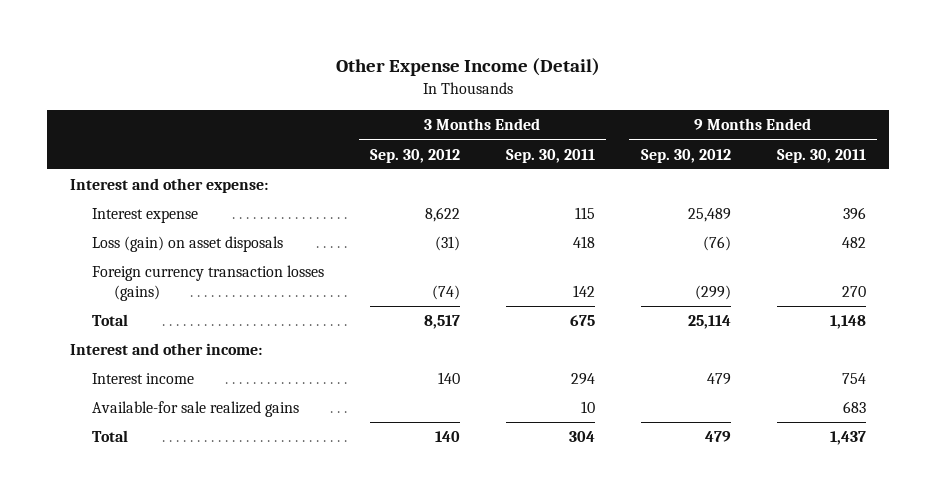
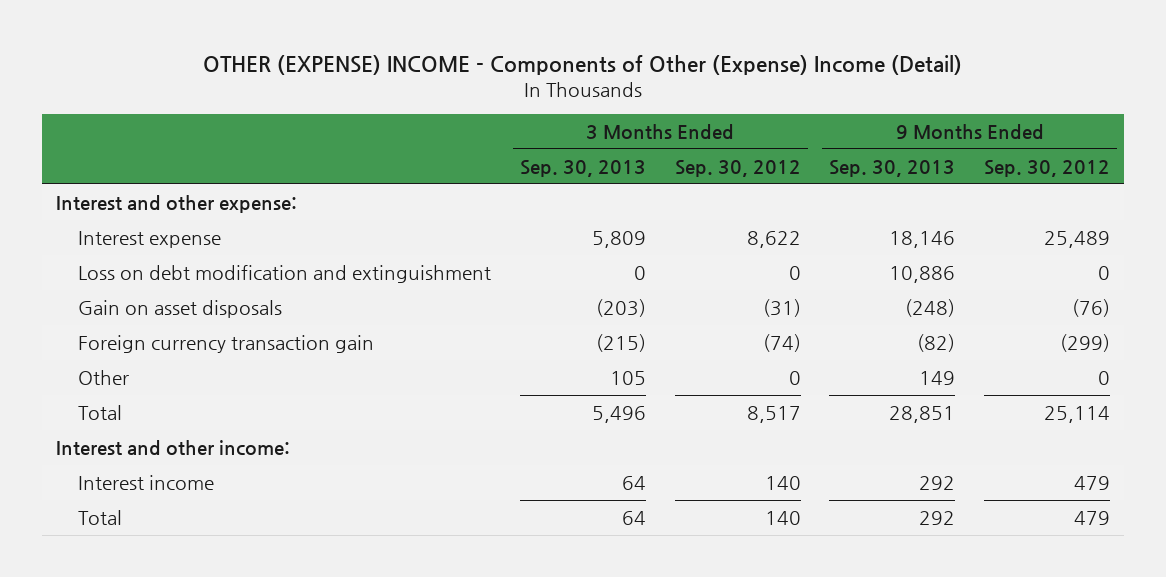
- Other Expense Income (Detail)
+ OTHER (EXPENSE) INCOME - Components of Other (Expense) Income (Detail)
- | 3 Months Ended Sep. 30, 2012 | 3 Months Ended Sep. 30, 2011 | 9 Months Ended Sep. 30, 2012 | 9 Months Ended Sep. 30, 2011
+ | 3 Months Ended Sep. 30, 2013 | 3 Months Ended Sep. 30, 2012 | 9 Months Ended Sep. 30, 2013 | 9 Months Ended Sep. 30, 2012
- Loss (gain) on asset disposals | (31) | 418 | (76) | 482
- Foreign currency transaction losses (gains) | (74) | 142 | (299) | 270
+ Loss on debt modification and extinguishment | 0 | 0 | 10,886 | 0
+ Gain on asset disposals | (203) | (31) | (248) | (76)
+ Foreign currency transaction gain | (215) | (74) | (82) | (299)
+ Other | 105 | 0 | 149 | 0
- Available-for sale realized gains | | 10 | | 683

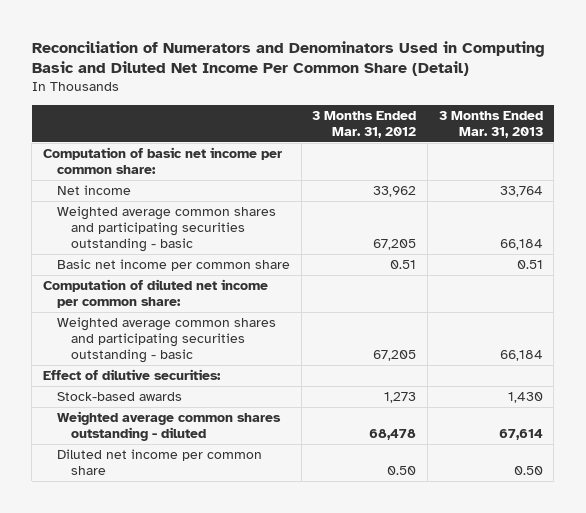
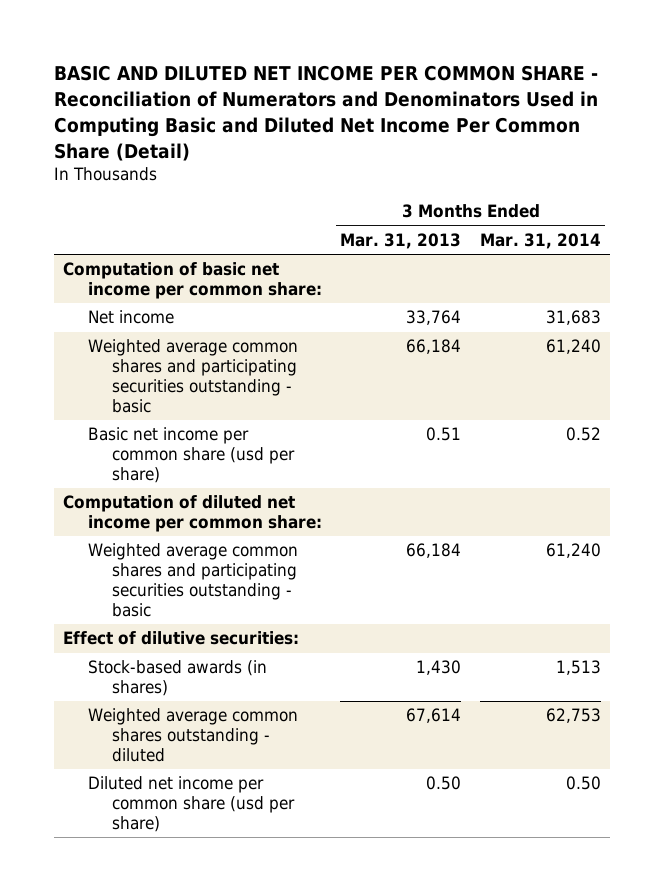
- Reconciliation of Numerators and Denominators Used in Computing Basic and Diluted Net Income Per Common Share (Detail)
+ BASIC AND DILUTED NET INCOME PER COMMON SHARE - Reconciliation of Numerators and Denominators Used in Computing Basic and Diluted Net Income Per Common Share (Detail)
- | 3 Months Ended Mar. 31, 2012 | 3 Months Ended Mar. 31, 2013
+ | 3 Months Ended Mar. 31, 2013 | 3 Months Ended Mar. 31, 2014
- Basic net income per common share | 0.51 | 0.51
+ Basic net income per common share (usd per share) | 0.51 | 0.52
- Stock-based awards | 1,273 | 1,430
+ Stock-based awards (in shares) | 1,430 | 1,513
- Diluted net income per common share | 0.50 | 0.50
+ Diluted net income per common share (usd per share) | 0.50 | 0.50

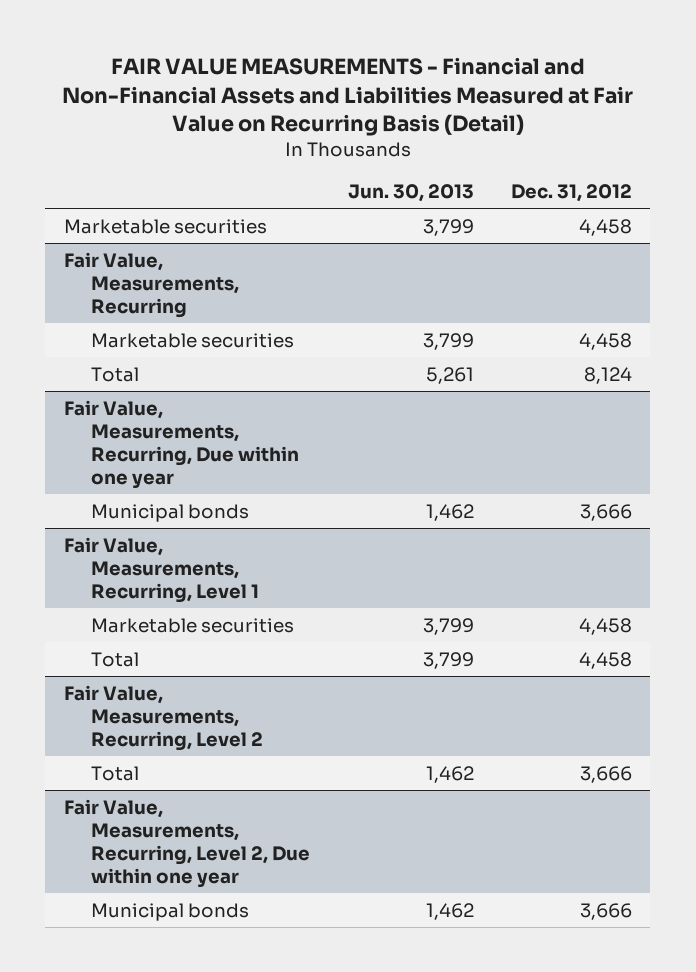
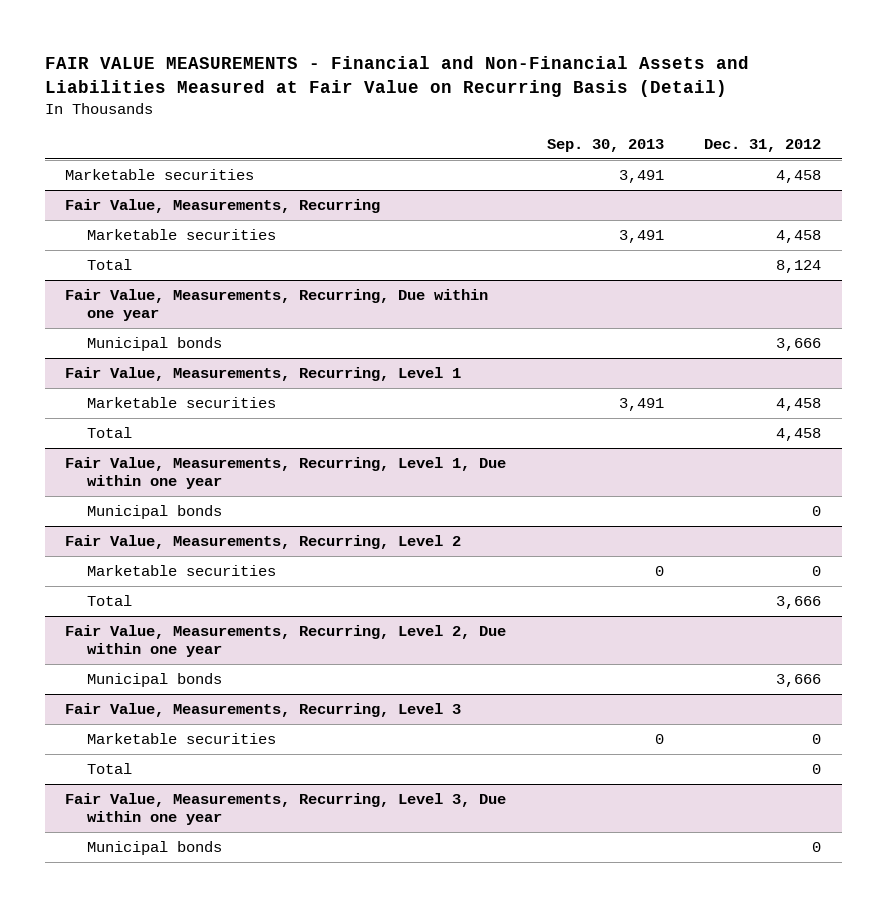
- | Jun. 30, 2013 | Dec. 31, 2012
+ | Sep. 30, 2013 | Dec. 31, 2012
+ Fair Value, Measurements, Recurring, Level 1, Due within one year
+ Municipal bonds | | 0
@ Fair Value, Measurements, Recurring, Level 2
+ Marketable securities | 0 | 0
+ Fair Value, Measurements, Recurring, Level 3
+ Marketable securities | 0 | 0
+ Total | | 0
+ Fair Value, Measurements, Recurring, Level 3, Due within one year
+ Municipal bonds | | 0

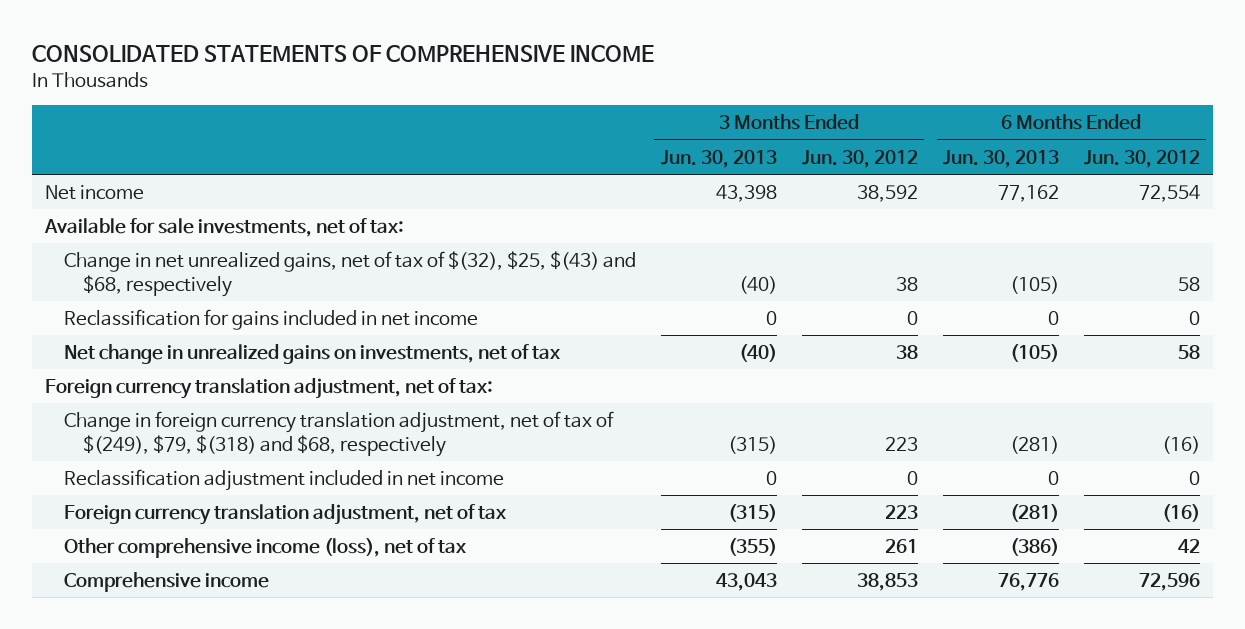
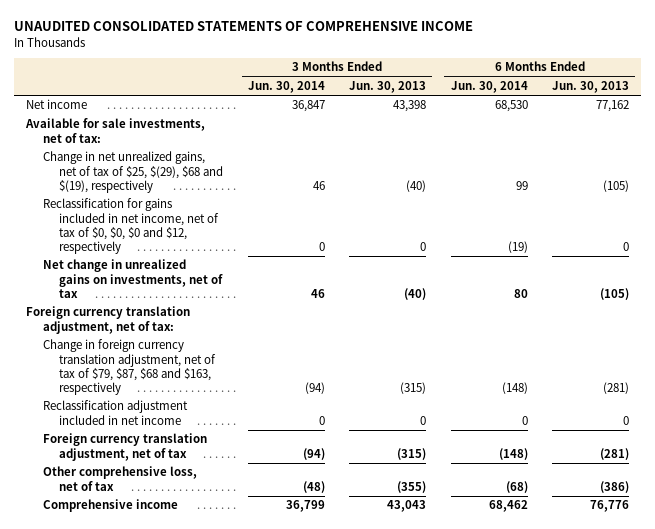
- CONSOLIDATED STATEMENTS OF COMPREHENSIVE INCOME
+ UNAUDITED CONSOLIDATED STATEMENTS OF COMPREHENSIVE INCOME
- | 3 Months Ended Jun. 30, 2013 | 3 Months Ended Jun. 30, 2012 | 6 Months Ended Jun. 30, 2013 | 6 Months Ended Jun. 30, 2012
+ | 3 Months Ended Jun. 30, 2014 | 3 Months Ended Jun. 30, 2013 | 6 Months Ended Jun. 30, 2014 | 6 Months Ended Jun. 30, 2013
- Change in net unrealized gains, net of tax of $(32), $25, $(43) and $68, respectively | (40) | 38 | (105) | 58
- Reclassification for gains included in net income | 0 | 0 | 0 | 0
+ Change in net unrealized gains, net of tax of $25, $(29), $68 and $(19), respectively | 46 | (40) | 99 | (105)
+ Reclassification for gains included in net income, net of tax of $0, $0, $0 and $12, respectively | 0 | 0 | (19) | 0
- Change in foreign currency translation adjustment, net of tax of $(249), $79, $(318) and $68, respectively | (315) | 223 | (281) | (16)
+ Change in foreign currency translation adjustment, net of tax of $79, $87, $68 and $163, respectively | (94) | (315) | (148) | (281)
- Other comprehensive income (loss), net of tax | (355) | 261 | (386) | 42
+ Other comprehensive loss, net of tax | (48) | (355) | (68) | (386)

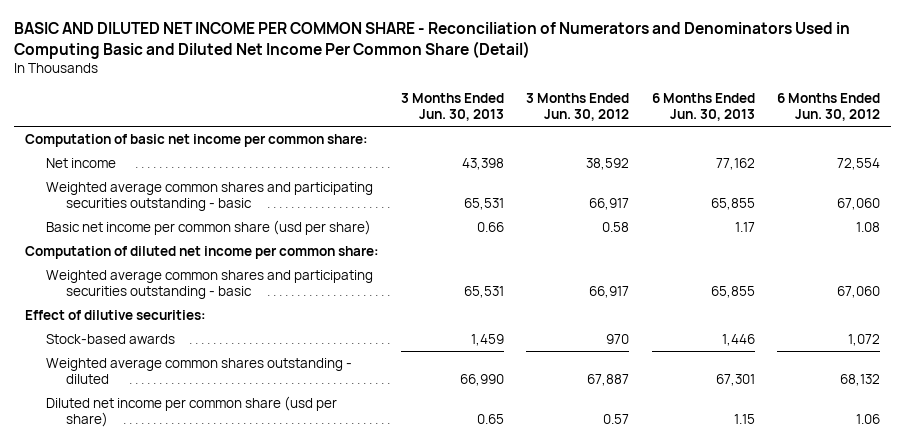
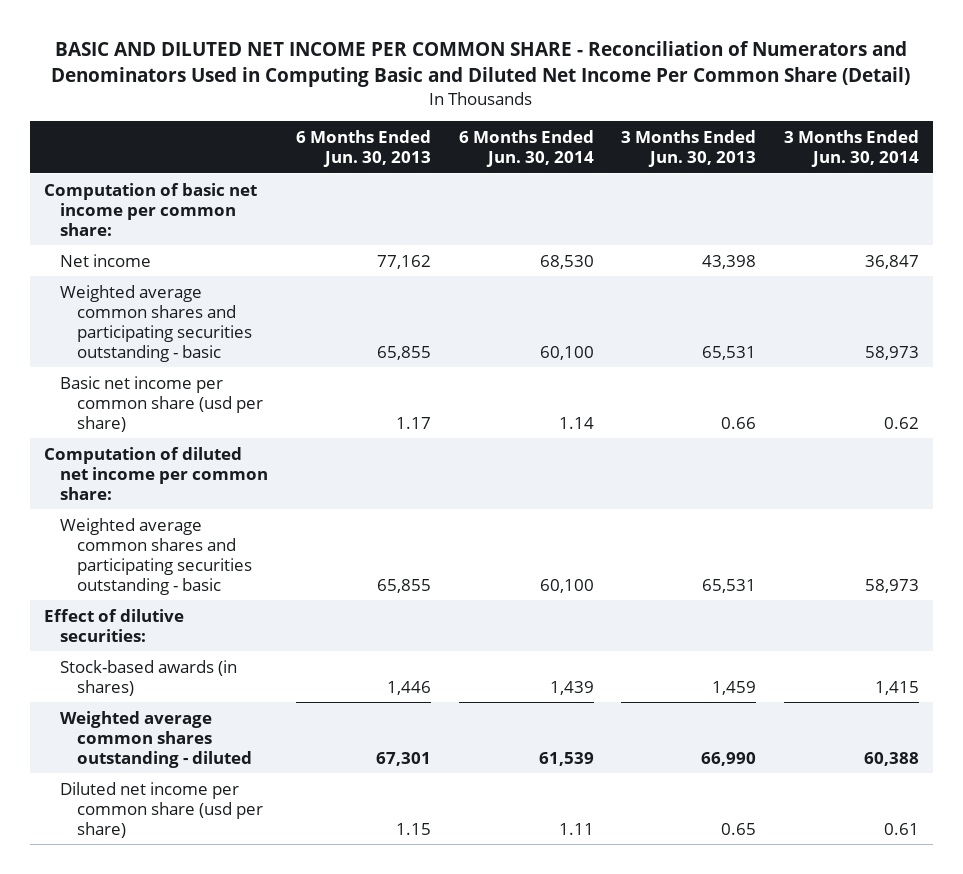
- | 3 Months Ended Jun. 30, 2013 | 3 Months Ended Jun. 30, 2012 | 6 Months Ended Jun. 30, 2013 | 6 Months Ended Jun. 30, 2012
+ | 6 Months Ended Jun. 30, 2013 | 6 Months Ended Jun. 30, 2014 | 3 Months Ended Jun. 30, 2013 | 3 Months Ended Jun. 30, 2014
- Stock-based awards | 1,459 | 970 | 1,446 | 1,072
+ Stock-based awards (in shares) | 1,446 | 1,439 | 1,459 | 1,415

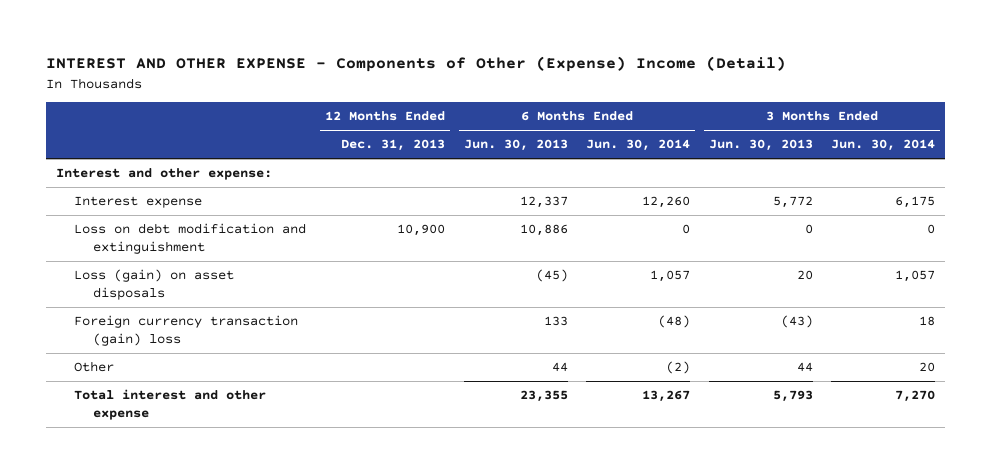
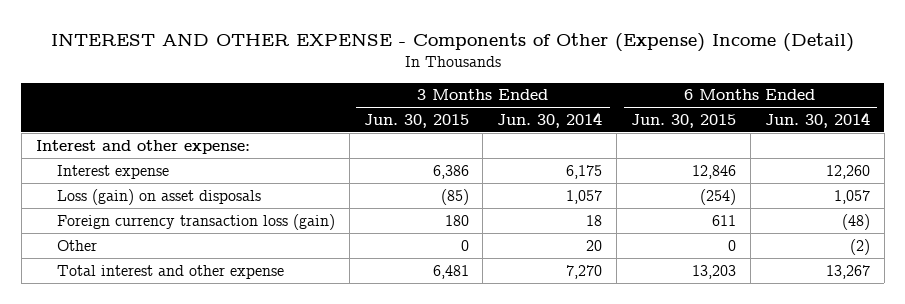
- | 12 Months Ended Dec. 31, 2013 | 6 Months Ended Jun. 30, 2013 | 6 Months Ended Jun. 30, 2014 | 3 Months Ended Jun. 30, 2013 | 3 Months Ended Jun. 30, 2014
+ | 3 Months Ended Jun. 30, 2015 | 3 Months Ended Jun. 30, 2014 | 6 Months Ended Jun. 30, 2015 | 6 Months Ended Jun. 30, 2014
- Loss on debt modification and extinguishment | 10,900 | 10,886 | 0 | 0 | 0
- Foreign currency transaction (gain) loss | | 133 | (48) | (43) | 18
+ Foreign currency transaction loss (gain) | 180 | 18 | 611 | (48)

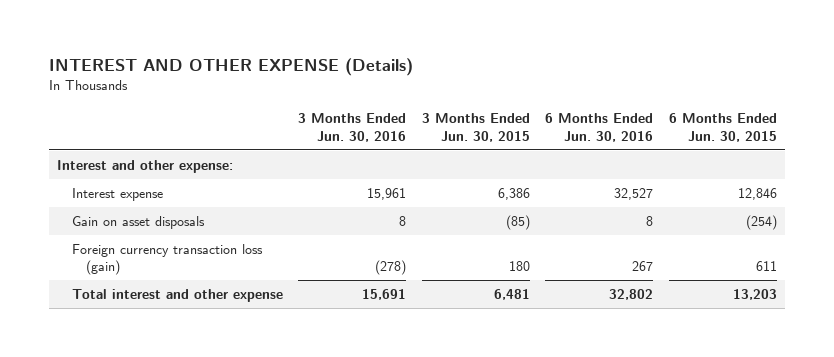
- INTEREST AND OTHER EXPENSE - Components of Other (Expense) Income (Detail)
+ INTEREST AND OTHER EXPENSE (Details)
- | 3 Months Ended Jun. 30, 2015 | 3 Months Ended Jun. 30, 2014 | 6 Months Ended Jun. 30, 2015 | 6 Months Ended Jun. 30, 2014
+ | 3 Months Ended Jun. 30, 2016 | 3 Months Ended Jun. 30, 2015 | 6 Months Ended Jun. 30, 2016 | 6 Months Ended Jun. 30, 2015
- Loss (gain) on asset disposals | (85) | 1,057 | (254) | 1,057
+ Gain on asset disposals | 8 | (85) | 8 | (254)
- Other | 0 | 20 | 0 | (2)

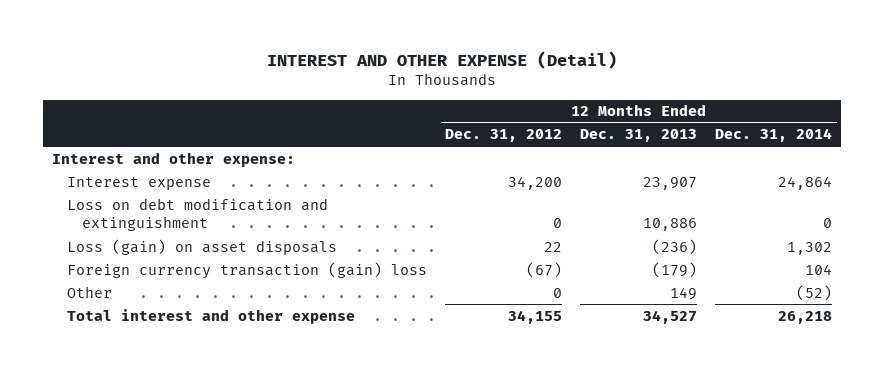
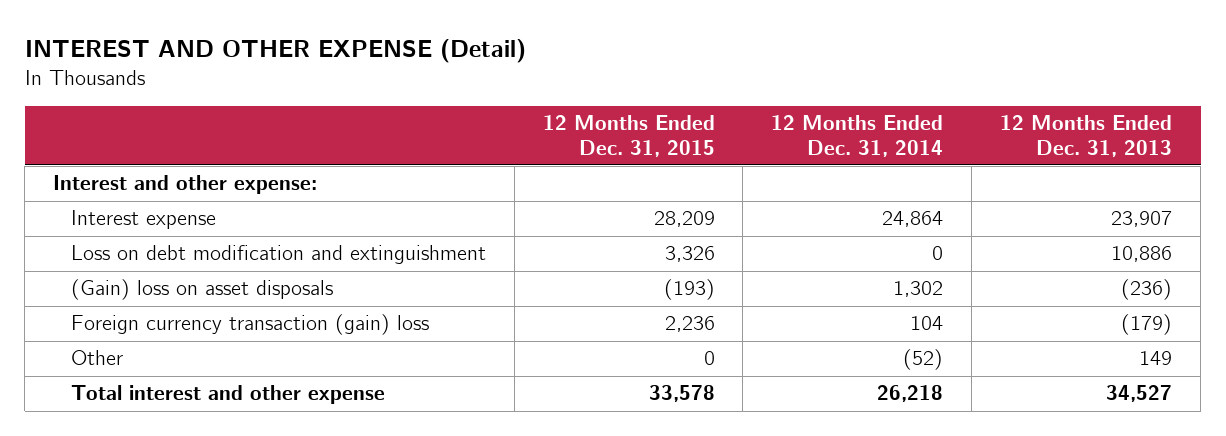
- | 12 Months Ended Dec. 31, 2012 | 12 Months Ended Dec. 31, 2013 | 12 Months Ended Dec. 31, 2014
+ | 12 Months Ended Dec. 31, 2015 | 12 Months Ended Dec. 31, 2014 | 12 Months Ended Dec. 31, 2013
- Loss (gain) on asset disposals | 22 | (236) | 1,302
+ (Gain) loss on asset disposals | (193) | 1,302 | (236)

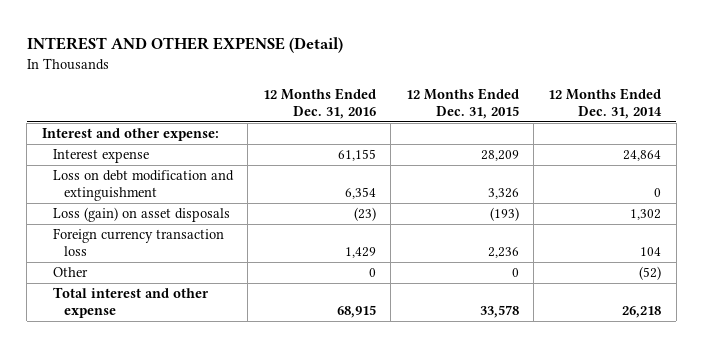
- | 12 Months Ended Dec. 31, 2015 | 12 Months Ended Dec. 31, 2014 | 12 Months Ended Dec. 31, 2013
+ | 12 Months Ended Dec. 31, 2016 | 12 Months Ended Dec. 31, 2015 | 12 Months Ended Dec. 31, 2014
- (Gain) loss on asset disposals | (193) | 1,302 | (236)
- Foreign currency transaction (gain) loss | 2,236 | 104 | (179)
+ Loss (gain) on asset disposals | (23) | (193) | 1,302
+ Foreign currency transaction loss | 1,429 | 2,236 | 104

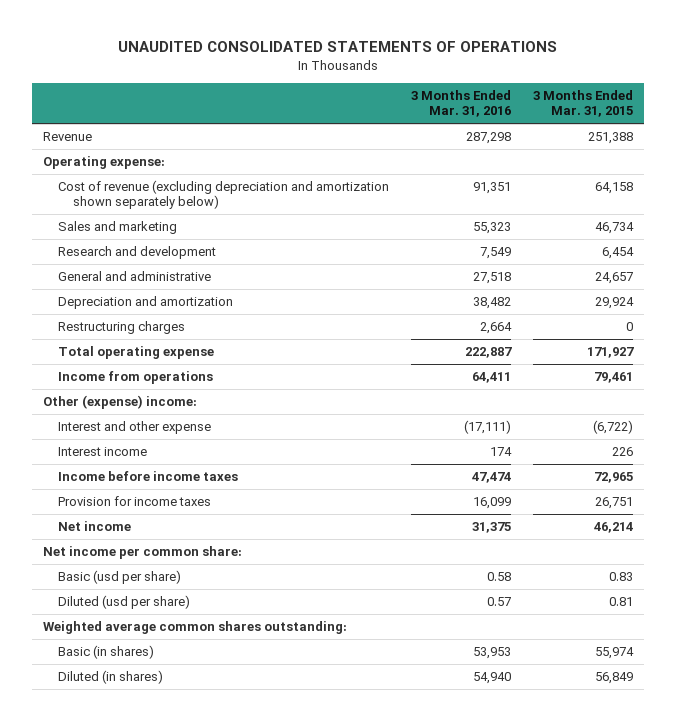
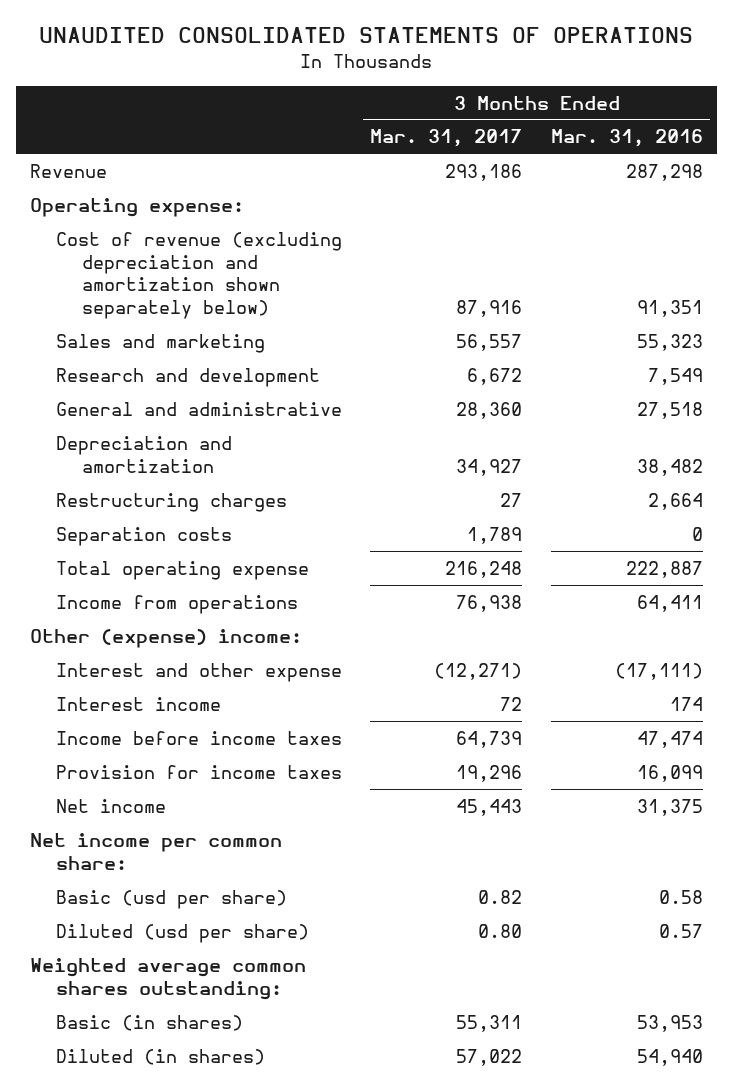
- | 3 Months Ended Mar. 31, 2016 | 3 Months Ended Mar. 31, 2015
+ | 3 Months Ended Mar. 31, 2017 | 3 Months Ended Mar. 31, 2016
+ Separation costs | 1,789 | 0

